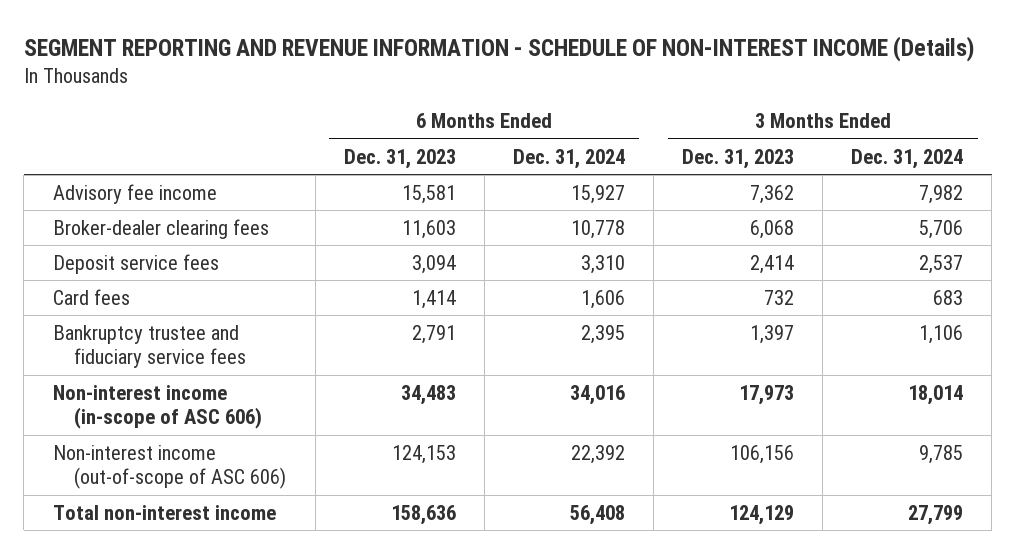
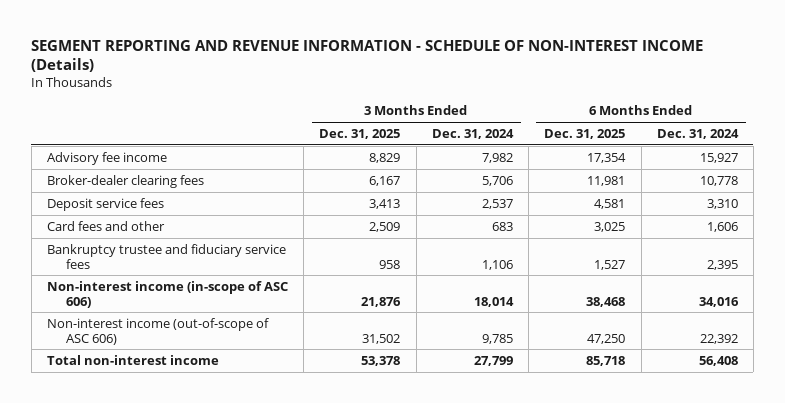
- | 6 Months Ended Dec. 31, 2023 | 6 Months Ended Dec. 31, 2024 | 3 Months Ended Dec. 31, 2023 | 3 Months Ended Dec. 31, 2024
+ | 3 Months Ended Dec. 31, 2025 | 3 Months Ended Dec. 31, 2024 | 6 Months Ended Dec. 31, 2025 | 6 Months Ended Dec. 31, 2024
- Card fees | 1,414 | 1,606 | 732 | 683
+ Card fees and other | 2,509 | 683 | 3,025 | 1,606

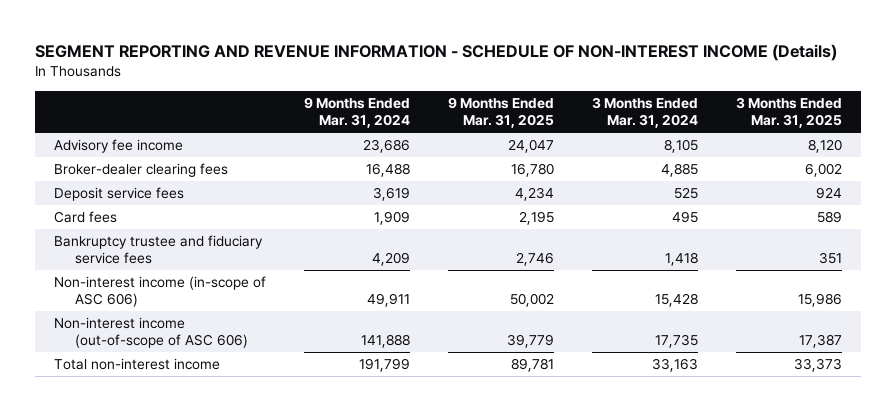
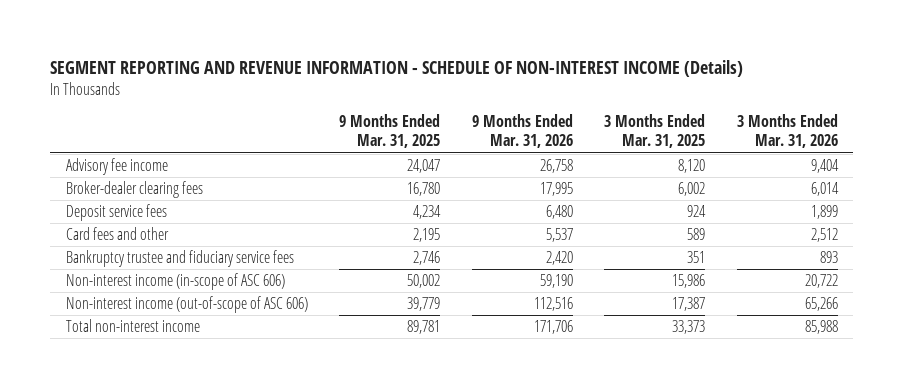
- | 9 Months Ended Mar. 31, 2024 | 9 Months Ended Mar. 31, 2025 | 3 Months Ended Mar. 31, 2024 | 3 Months Ended Mar. 31, 2025
+ | 9 Months Ended Mar. 31, 2025 | 9 Months Ended Mar. 31, 2026 | 3 Months Ended Mar. 31, 2025 | 3 Months Ended Mar. 31, 2026
- Card fees | 1,909 | 2,195 | 495 | 589
+ Card fees and other | 2,195 | 5,537 | 589 | 2,512

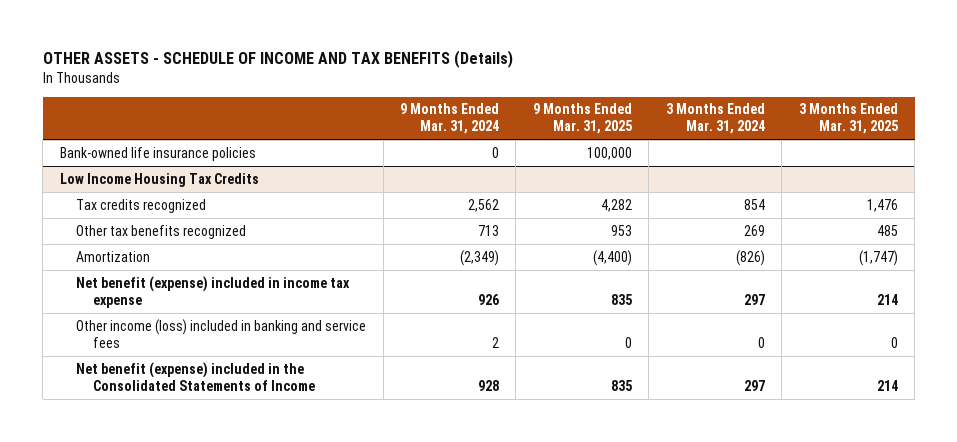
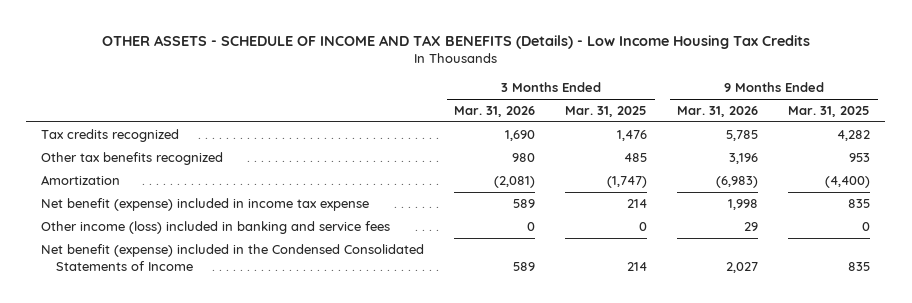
- OTHER ASSETS - SCHEDULE OF INCOME AND TAX BENEFITS (Details)
+ OTHER ASSETS - SCHEDULE OF INCOME AND TAX BENEFITS (Details) - Low Income Housing Tax Credits
- | 9 Months Ended Mar. 31, 2024 | 9 Months Ended Mar. 31, 2025 | 3 Months Ended Mar. 31, 2024 | 3 Months Ended Mar. 31, 2025
+ | 3 Months Ended Mar. 31, 2026 | 3 Months Ended Mar. 31, 2025 | 9 Months Ended Mar. 31, 2026 | 9 Months Ended Mar. 31, 2025
- Bank-owned life insurance policies | 0 | 100,000 | |
- Low Income Housing Tax Credits
- Net benefit (expense) included in the Consolidated Statements of Income | 928 | 835 | 297 | 214
+ Net benefit (expense) included in the Condensed Consolidated Statements of Income | 589 | 214 | 2,027 | 835

